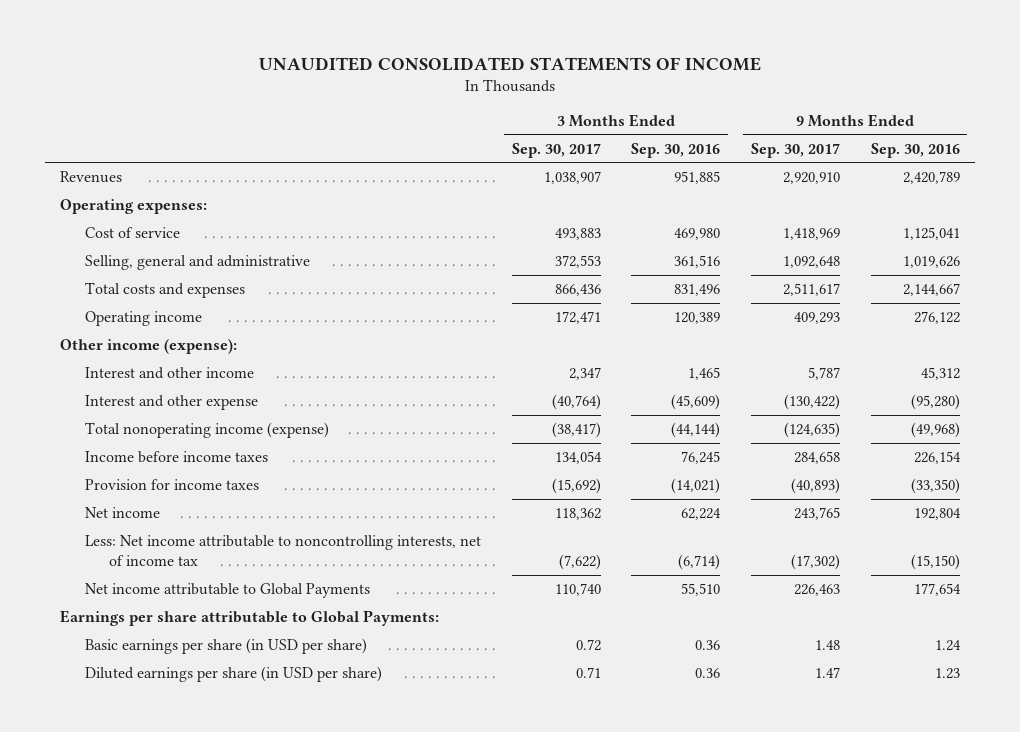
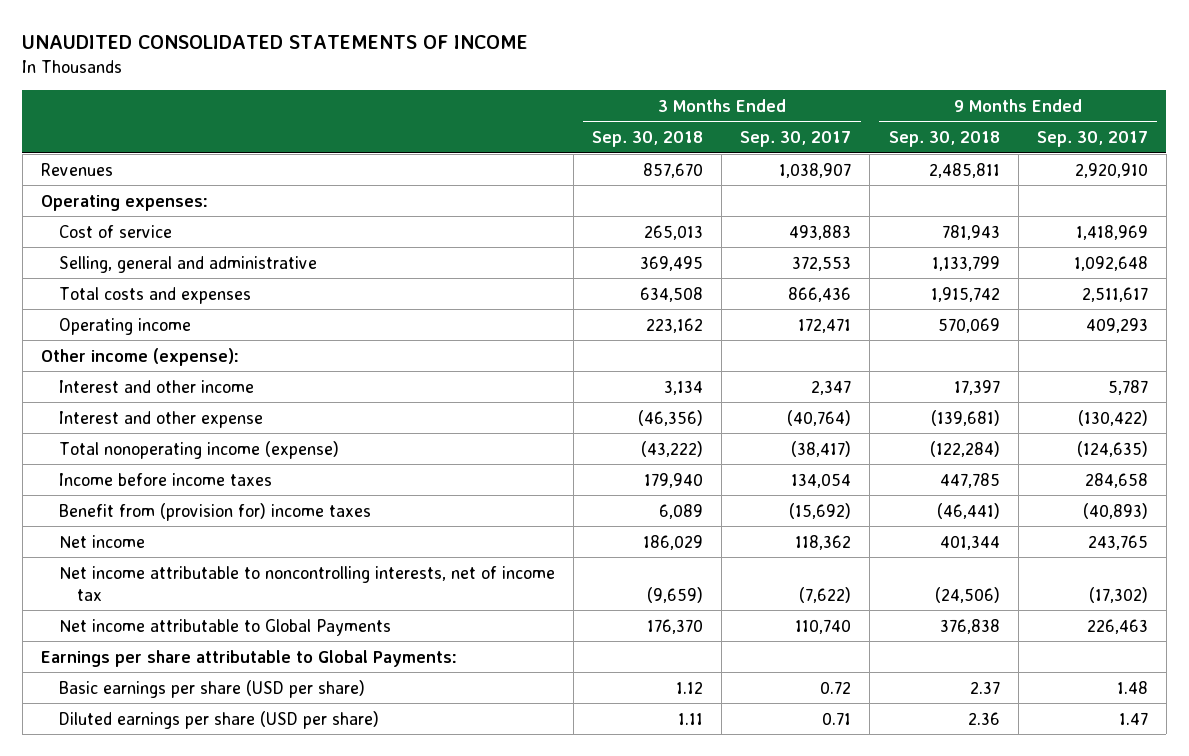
- | 3 Months Ended Sep. 30, 2017 | 3 Months Ended Sep. 30, 2016 | 9 Months Ended Sep. 30, 2017 | 9 Months Ended Sep. 30, 2016
+ | 3 Months Ended Sep. 30, 2018 | 3 Months Ended Sep. 30, 2017 | 9 Months Ended Sep. 30, 2018 | 9 Months Ended Sep. 30, 2017
- Provision for income taxes | (15,692) | (14,021) | (40,893) | (33,350)
+ Benefit from (provision for) income taxes | 6,089 | (15,692) | (46,441) | (40,893)
- Less: Net income attributable to noncontrolling interests, net of income tax | (7,622) | (6,714) | (17,302) | (15,150)
+ Net income attributable to noncontrolling interests, net of income tax | (9,659) | (7,622) | (24,506) | (17,302)
- Basic earnings per share (in USD per share) | 0.72 | 0.36 | 1.48 | 1.24
- Diluted earnings per share (in USD per share) | 0.71 | 0.36 | 1.47 | 1.23
+ Basic earnings per share (USD per share) | 1.12 | 0.72 | 2.37 | 1.48
+ Diluted earnings per share (USD per share) | 1.11 | 0.71 | 2.36 | 1.47

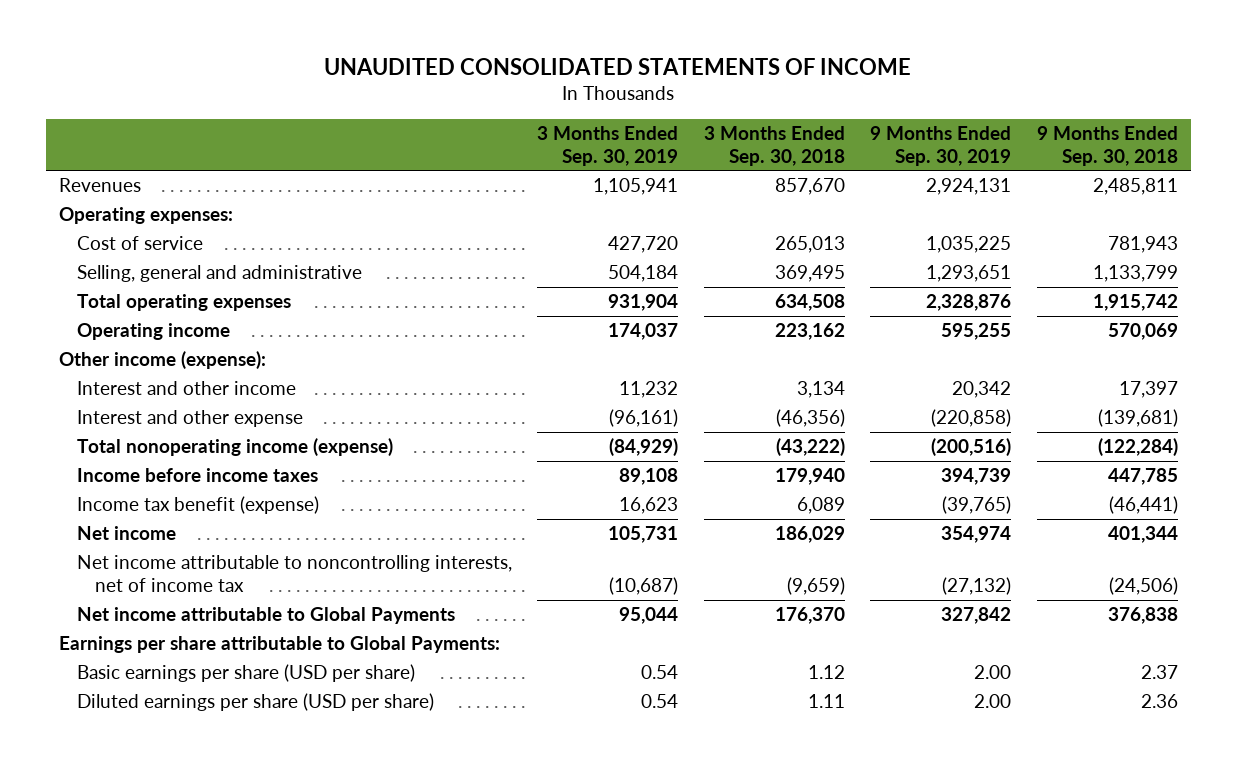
- | 3 Months Ended Sep. 30, 2018 | 3 Months Ended Sep. 30, 2017 | 9 Months Ended Sep. 30, 2018 | 9 Months Ended Sep. 30, 2017
+ | 3 Months Ended Sep. 30, 2019 | 3 Months Ended Sep. 30, 2018 | 9 Months Ended Sep. 30, 2019 | 9 Months Ended Sep. 30, 2018
- Total costs and expenses | 634,508 | 866,436 | 1,915,742 | 2,511,617
+ Total operating expenses | 931,904 | 634,508 | 2,328,876 | 1,915,742
- Benefit from (provision for) income taxes | 6,089 | (15,692) | (46,441) | (40,893)
+ Income tax benefit (expense) | 16,623 | 6,089 | (39,765) | (46,441)

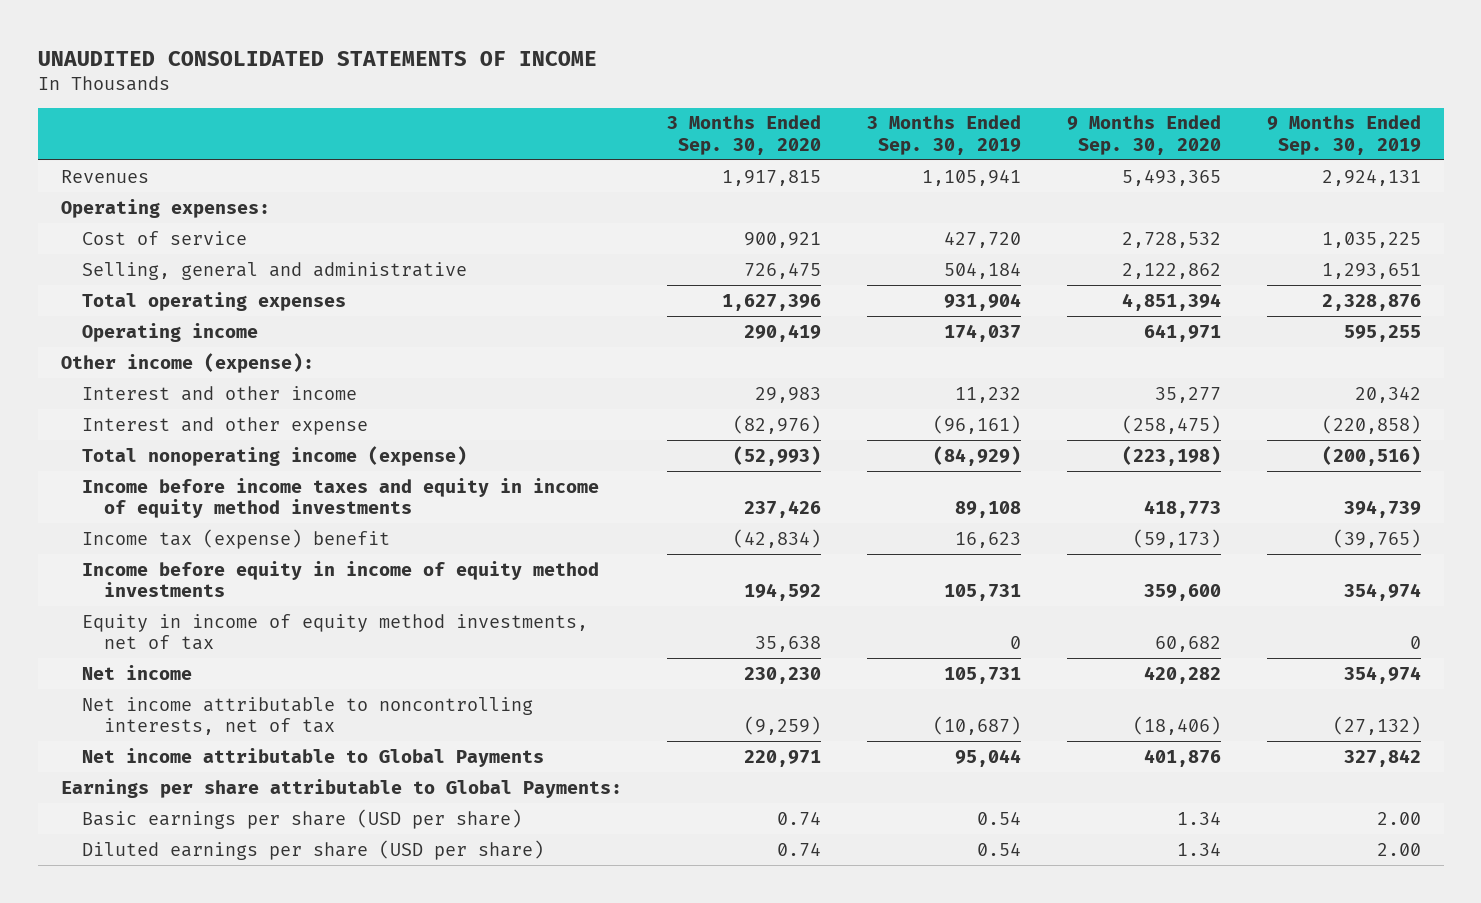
- | 3 Months Ended Sep. 30, 2019 | 3 Months Ended Sep. 30, 2018 | 9 Months Ended Sep. 30, 2019 | 9 Months Ended Sep. 30, 2018
+ | 3 Months Ended Sep. 30, 2020 | 3 Months Ended Sep. 30, 2019 | 9 Months Ended Sep. 30, 2020 | 9 Months Ended Sep. 30, 2019
- Income before income taxes | 89,108 | 179,940 | 394,739 | 447,785
- Income tax benefit (expense) | 16,623 | 6,089 | (39,765) | (46,441)
+ Income before income taxes and equity in income of equity method investments | 237,426 | 89,108 | 418,773 | 394,739
+ Income tax (expense) benefit | (42,834) | 16,623 | (59,173) | (39,765)
+ Income before equity in income of equity method investments | 194,592 | 105,731 | 359,600 | 354,974
+ Equity in income of equity method investments, net of tax | 35,638 | 0 | 60,682 | 0
- Net income attributable to noncontrolling interests, net of income tax | (10,687) | (9,659) | (27,132) | (24,506)
+ Net income attributable to noncontrolling interests, net of tax | (9,259) | (10,687) | (18,406) | (27,132)

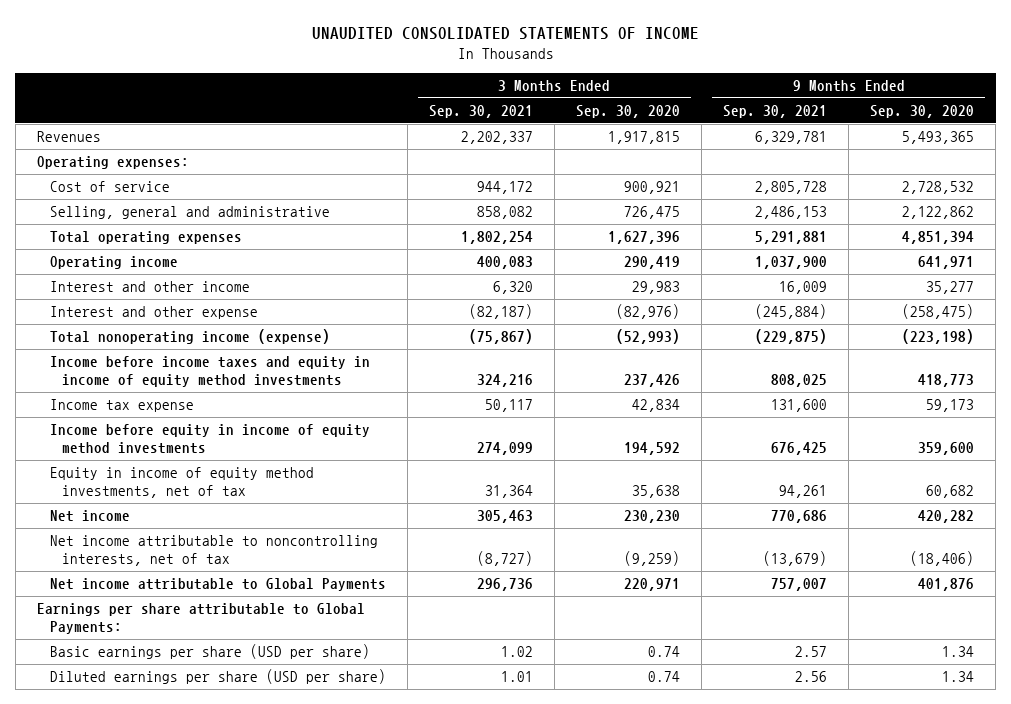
- | 3 Months Ended Sep. 30, 2020 | 3 Months Ended Sep. 30, 2019 | 9 Months Ended Sep. 30, 2020 | 9 Months Ended Sep. 30, 2019
+ | 3 Months Ended Sep. 30, 2021 | 3 Months Ended Sep. 30, 2020 | 9 Months Ended Sep. 30, 2021 | 9 Months Ended Sep. 30, 2020
- Other income (expense):
- Income tax (expense) benefit | (42,834) | 16,623 | (59,173) | (39,765)
+ Income tax expense | 50,117 | 42,834 | 131,600 | 59,173

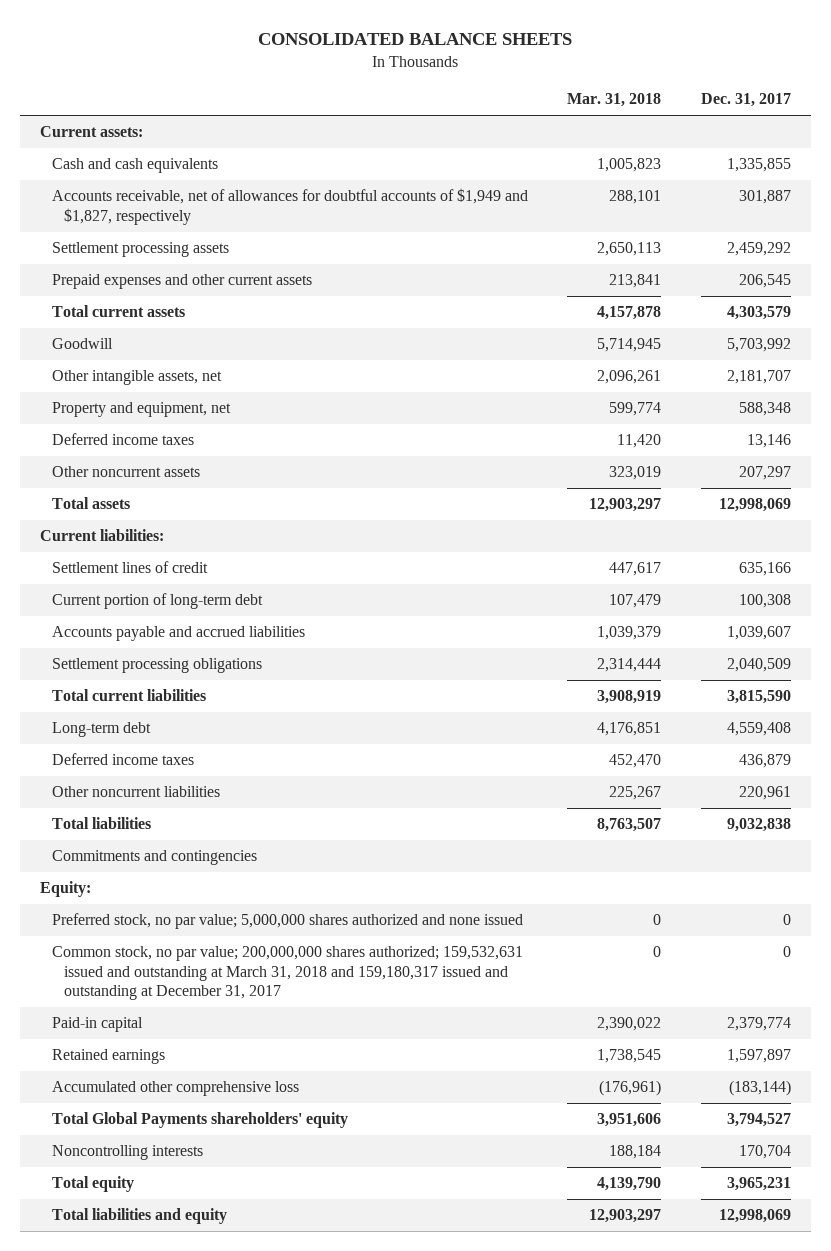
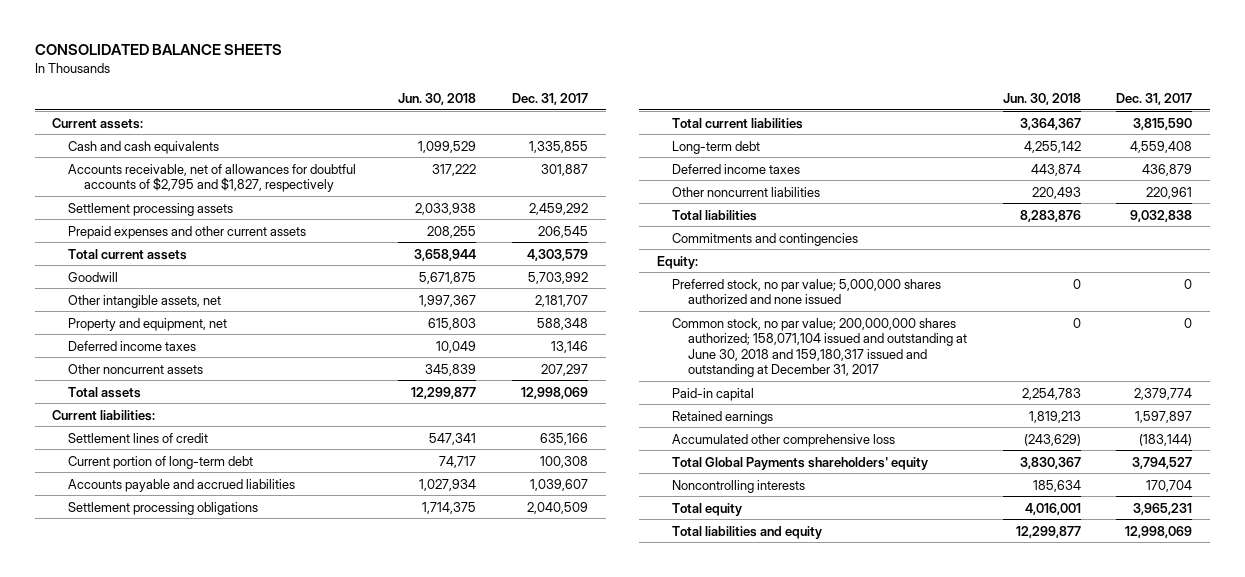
- | Mar. 31, 2018 | Dec. 31, 2017
+ | Jun. 30, 2018 | Dec. 31, 2017
- Accounts receivable, net of allowances for doubtful accounts of $1,949 and $1,827, respectively | 288,101 | 301,887
+ Accounts receivable, net of allowances for doubtful accounts of $2,795 and $1,827, respectively | 317,222 | 301,887
- Common stock, no par value; 200,000,000 shares authorized; 159,532,631 issued and outstanding at March 31, 2018 and 159,180,317 issued and outstanding at December 31, 2017 | 0 | 0
+ Common stock, no par value; 200,000,000 shares authorized; 158,071,104 issued and outstanding at June 30, 2018 and 159,180,317 issued and outstanding at December 31, 2017 | 0 | 0

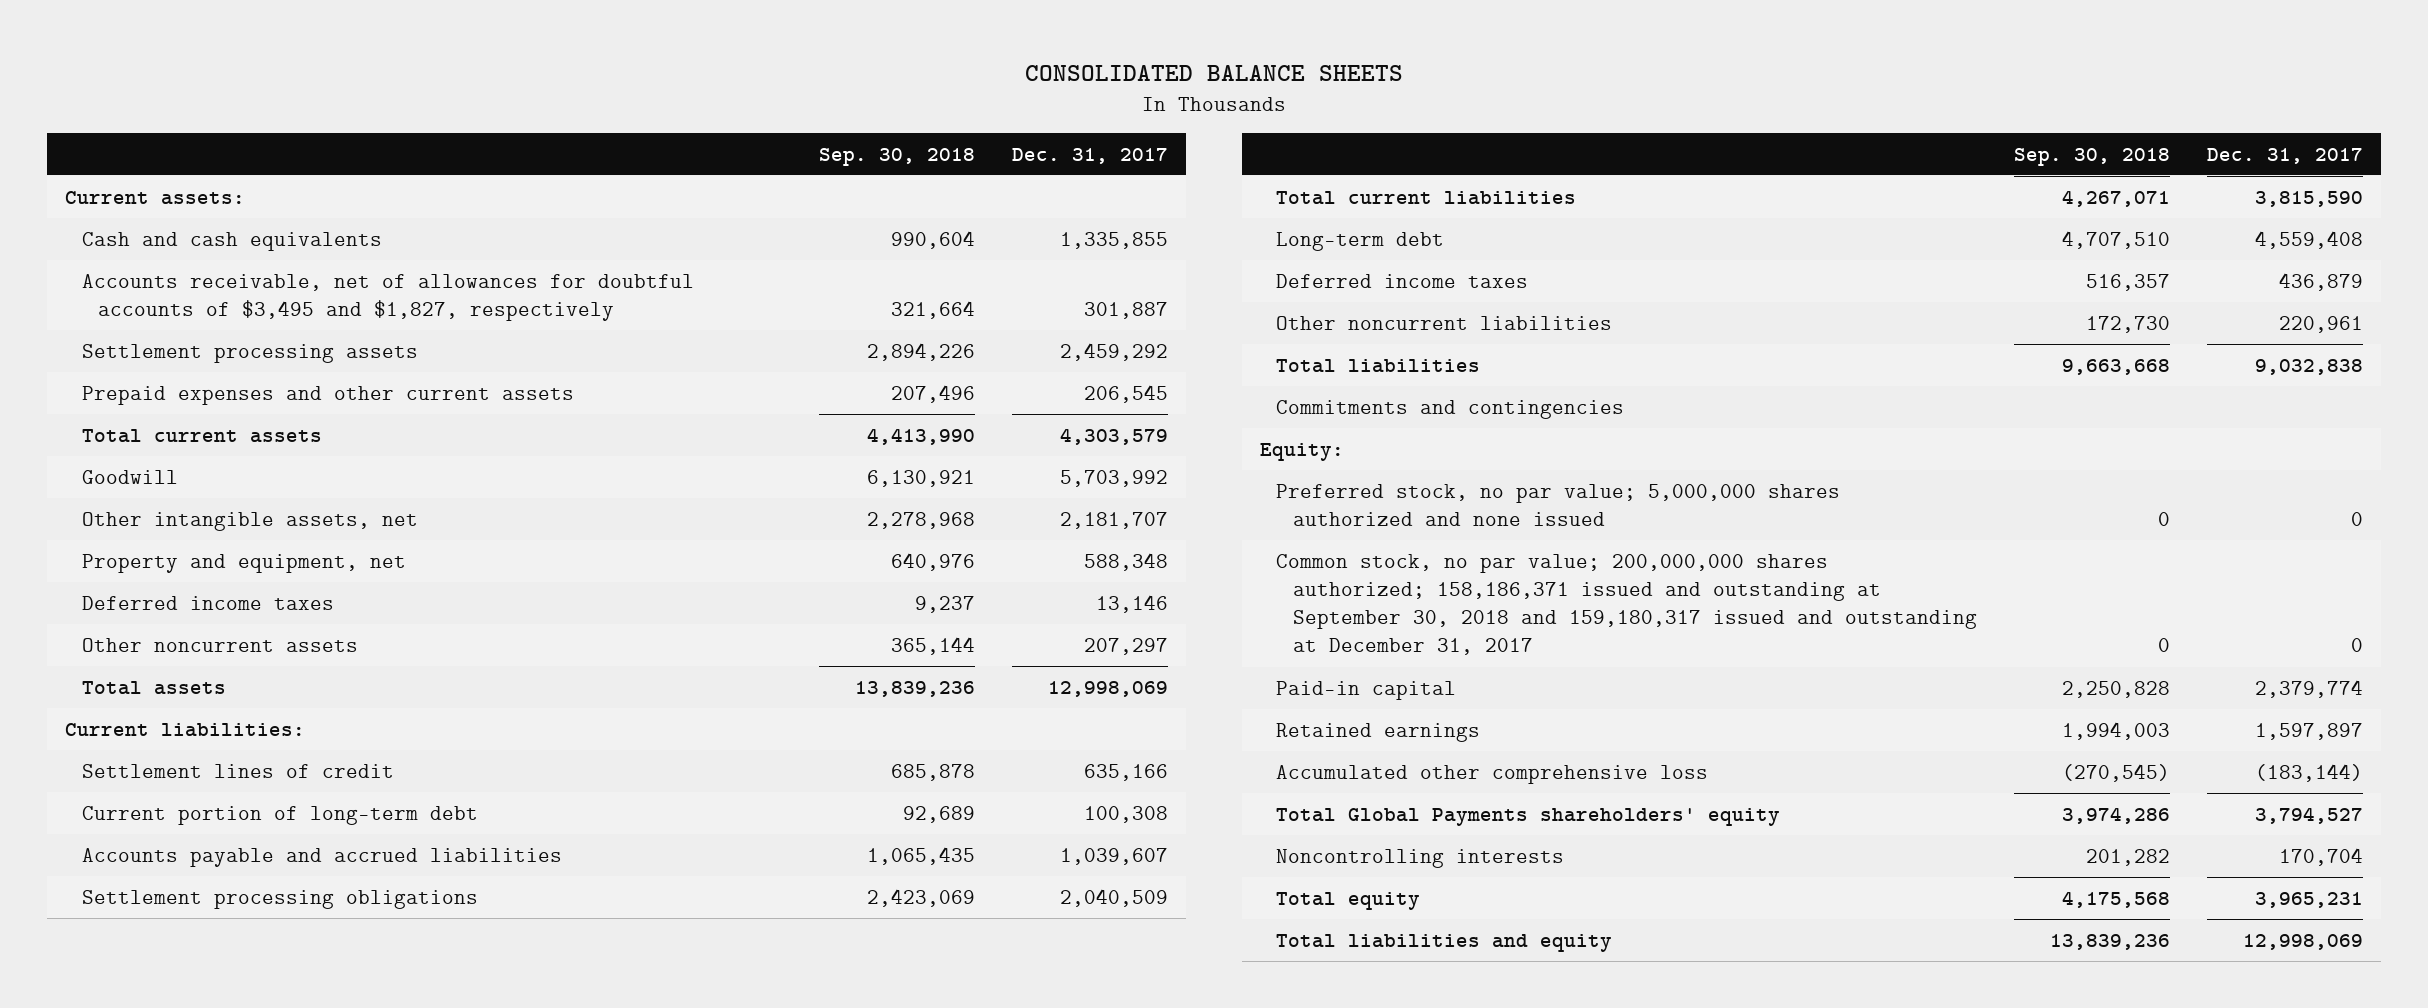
- | Jun. 30, 2018 | Dec. 31, 2017
+ | Sep. 30, 2018 | Dec. 31, 2017
- Accounts receivable, net of allowances for doubtful accounts of $2,795 and $1,827, respectively | 317,222 | 301,887
+ Accounts receivable, net of allowances for doubtful accounts of $3,495 and $1,827, respectively | 321,664 | 301,887
- Common stock, no par value; 200,000,000 shares authorized; 158,071,104 issued and outstanding at June 30, 2018 and 159,180,317 issued and outstanding at December 31, 2017 | 0 | 0
+ Common stock, no par value; 200,000,000 shares authorized; 158,186,371 issued and outstanding at September 30, 2018 and 159,180,317 issued and outstanding at December 31, 2017 | 0 | 0

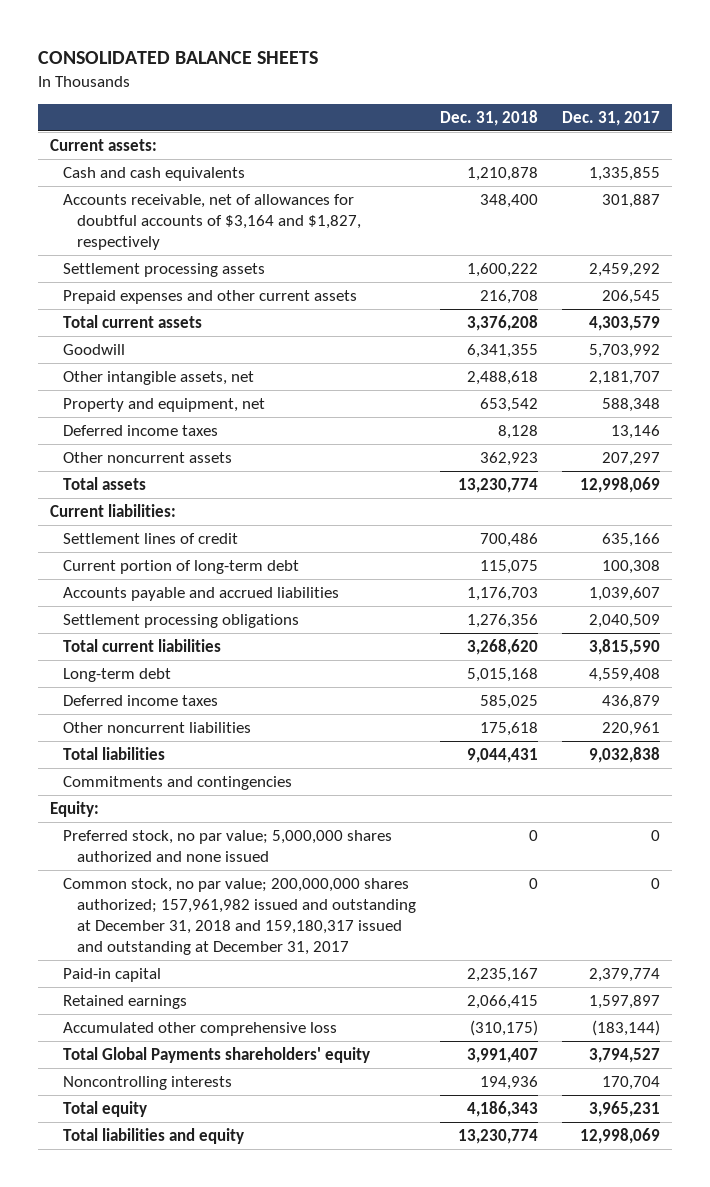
- | Sep. 30, 2018 | Dec. 31, 2017
+ | Dec. 31, 2018 | Dec. 31, 2017
- Accounts receivable, net of allowances for doubtful accounts of $3,495 and $1,827, respectively | 321,664 | 301,887
+ Accounts receivable, net of allowances for doubtful accounts of $3,164 and $1,827, respectively | 348,400 | 301,887
- Common stock, no par value; 200,000,000 shares authorized; 158,186,371 issued and outstanding at September 30, 2018 and 159,180,317 issued and outstanding at December 31, 2017 | 0 | 0
+ Common stock, no par value; 200,000,000 shares authorized; 157,961,982 issued and outstanding at December 31, 2018 and 159,180,317 issued and outstanding at December 31, 2017 | 0 | 0

